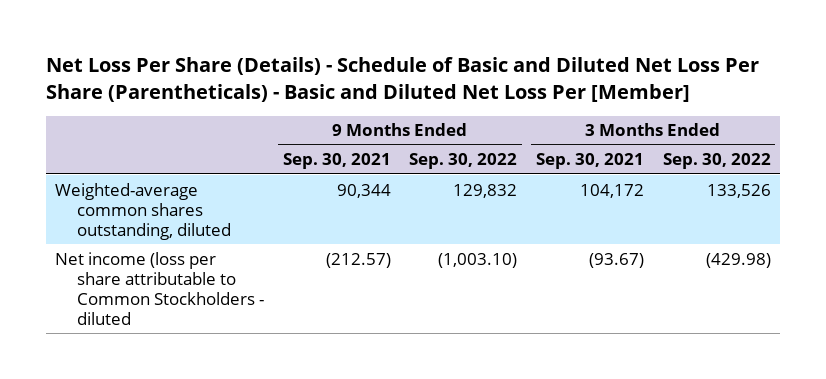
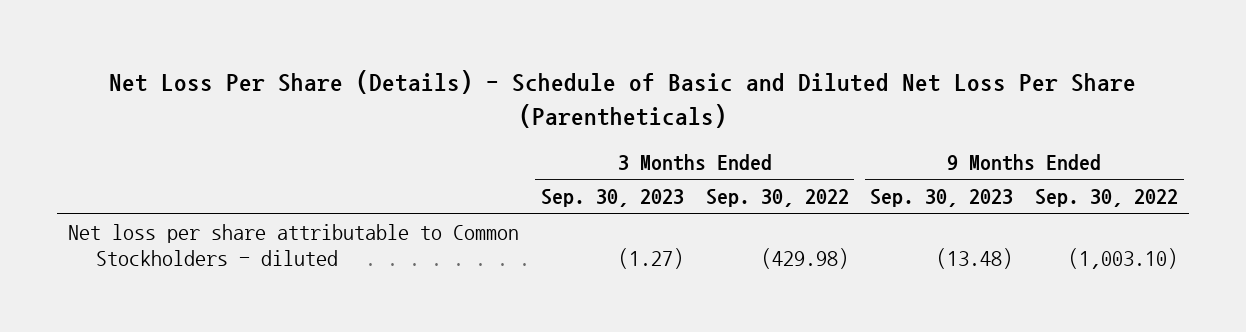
- Net Loss Per Share (Details) - Schedule of Basic and Diluted Net Loss Per Share (Parentheticals) - Basic and Diluted Net Loss Per [Member]
+ Net Loss Per Share (Details) - Schedule of Basic and Diluted Net Loss Per Share (Parentheticals)
- | 9 Months Ended Sep. 30, 2021 | 9 Months Ended Sep. 30, 2022 | 3 Months Ended Sep. 30, 2021 | 3 Months Ended Sep. 30, 2022
+ | 3 Months Ended Sep. 30, 2023 | 3 Months Ended Sep. 30, 2022 | 9 Months Ended Sep. 30, 2023 | 9 Months Ended Sep. 30, 2022
- Weighted-average common shares outstanding, diluted | 90,344 | 129,832 | 104,172 | 133,526
- Net income (loss per share attributable to Common Stockholders - diluted | (212.57) | (1,003.10) | (93.67) | (429.98)
+ Net loss per share attributable to Common Stockholders - diluted | (1.27) | (429.98) | (13.48) | (1,003.10)

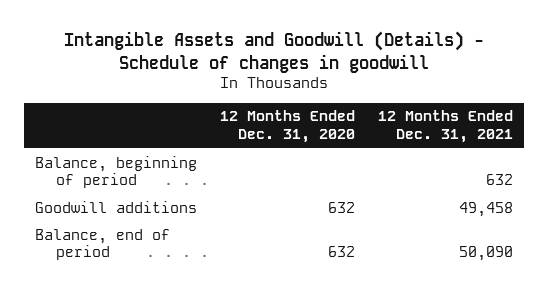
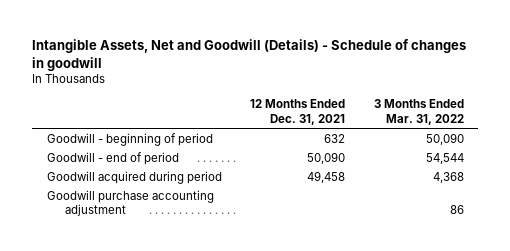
- Intangible Assets and Goodwill (Details) - Schedule of changes in goodwill
+ Intangible Assets, Net and Goodwill (Details) - Schedule of changes in goodwill
- | 12 Months Ended Dec. 31, 2020 | 12 Months Ended Dec. 31, 2021
+ | 12 Months Ended Dec. 31, 2021 | 3 Months Ended Mar. 31, 2022
- Balance, beginning of period | | 632
- Goodwill additions | 632 | 49,458
- Balance, end of period | 632 | 50,090
+ Goodwill - beginning of period | 632 | 50,090
+ Goodwill - end of period | 50,090 | 54,544
+ Goodwill acquired during period | 49,458 | 4,368
+ Goodwill purchase accounting adjustment | | 86

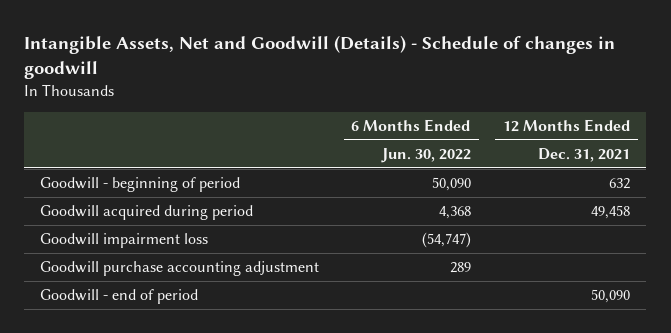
- | 12 Months Ended Dec. 31, 2021 | 3 Months Ended Mar. 31, 2022
+ | 6 Months Ended Jun. 30, 2022 | 12 Months Ended Dec. 31, 2021
+ Goodwill impairment loss | (54,747) |
moved down: Goodwill - end of period | | 50,090

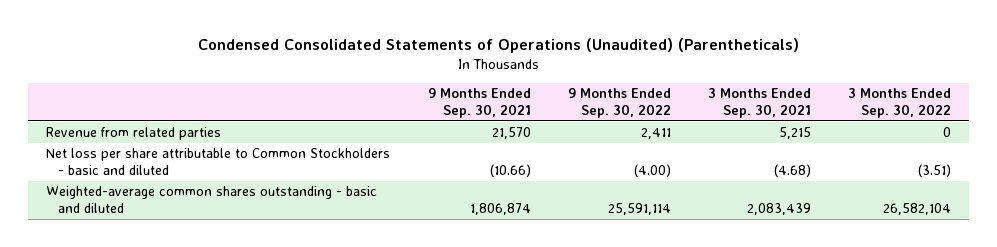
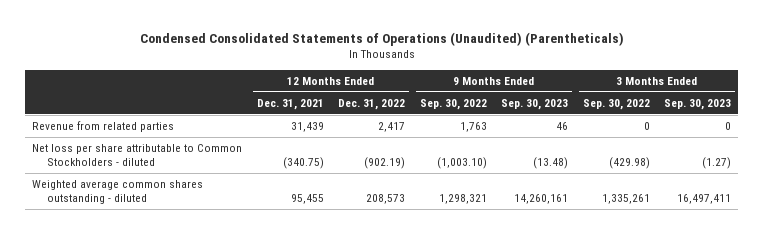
- | 9 Months Ended Sep. 30, 2021 | 9 Months Ended Sep. 30, 2022 | 3 Months Ended Sep. 30, 2021 | 3 Months Ended Sep. 30, 2022
+ | 12 Months Ended Dec. 31, 2021 | 12 Months Ended Dec. 31, 2022 | 9 Months Ended Sep. 30, 2022 | 9 Months Ended Sep. 30, 2023 | 3 Months Ended Sep. 30, 2022 | 3 Months Ended Sep. 30, 2023
- Revenue from related parties | 21,570 | 2,411 | 5,215 | 0
- Net loss per share attributable to Common Stockholders - basic and diluted | (10.66) | (4.00) | (4.68) | (3.51)
- Weighted-average common shares outstanding - basic and diluted | 1,806,874 | 25,591,114 | 2,083,439 | 26,582,104
+ Revenue from related parties | 31,439 | 2,417 | 1,763 | 46 | 0 | 0
+ Net loss per share attributable to Common Stockholders - diluted | (340.75) | (902.19) | (1,003.10) | (13.48) | (429.98) | (1.27)
+ Weighted average common shares outstanding - diluted | 95,455 | 208,573 | 1,298,321 | 14,260,161 | 1,335,261 | 16,497,411

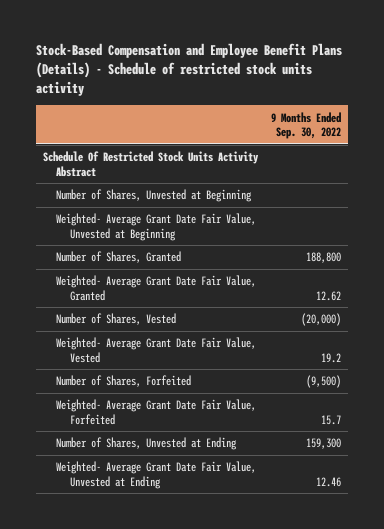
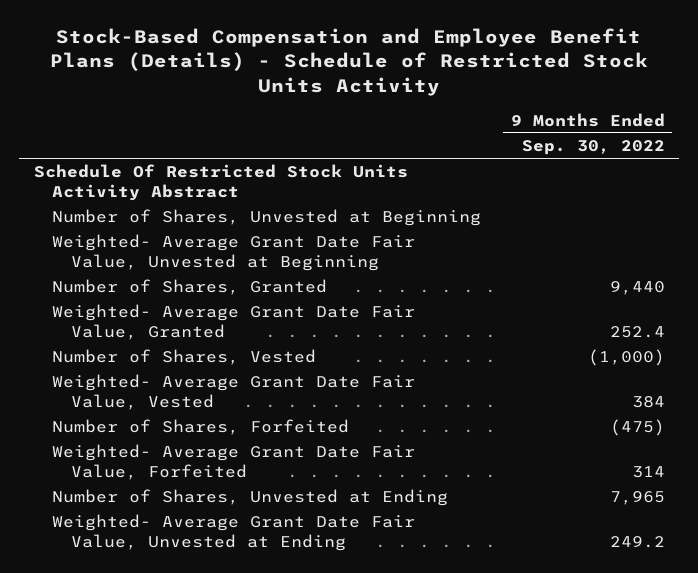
- Stock-Based Compensation and Employee Benefit Plans (Details) - Schedule of restricted stock units activity
+ Stock-Based Compensation and Employee Benefit Plans (Details) - Schedule of Restricted Stock Units Activity
- Number of Shares, Granted | 188,800
- Weighted- Average Grant Date Fair Value, Granted | 12.62
- Number of Shares, Vested | (20,000)
- Weighted- Average Grant Date Fair Value, Vested | 19.2
- Number of Shares, Forfeited | (9,500)
- Weighted- Average Grant Date Fair Value, Forfeited | 15.7
- Number of Shares, Unvested at Ending | 159,300
- Weighted- Average Grant Date Fair Value, Unvested at Ending | 12.46
+ Number of Shares, Granted | 9,440
+ Weighted- Average Grant Date Fair Value, Granted | 252.4
+ Number of Shares, Vested | (1,000)
+ Weighted- Average Grant Date Fair Value, Vested | 384
+ Number of Shares, Forfeited | (475)
+ Weighted- Average Grant Date Fair Value, Forfeited | 314
+ Number of Shares, Unvested at Ending | 7,965
+ Weighted- Average Grant Date Fair Value, Unvested at Ending | 249.2

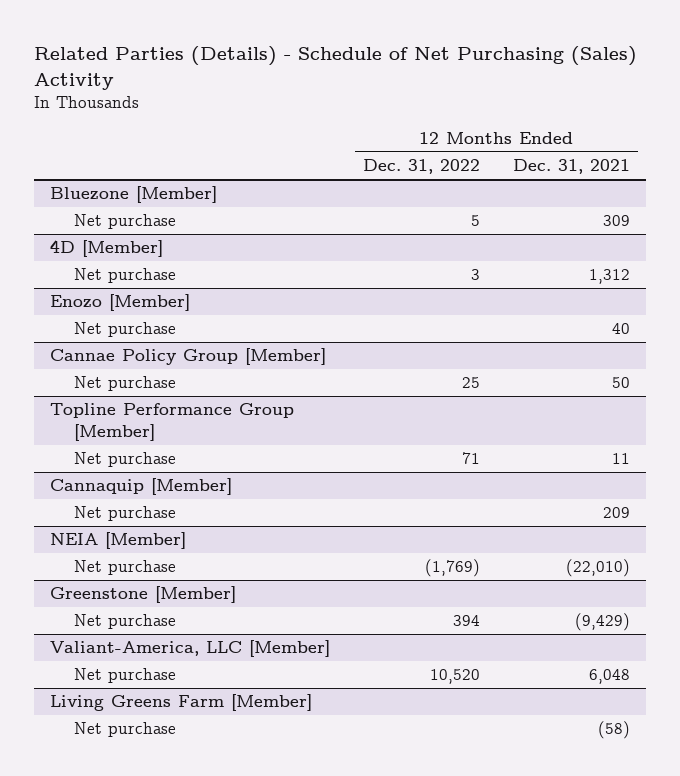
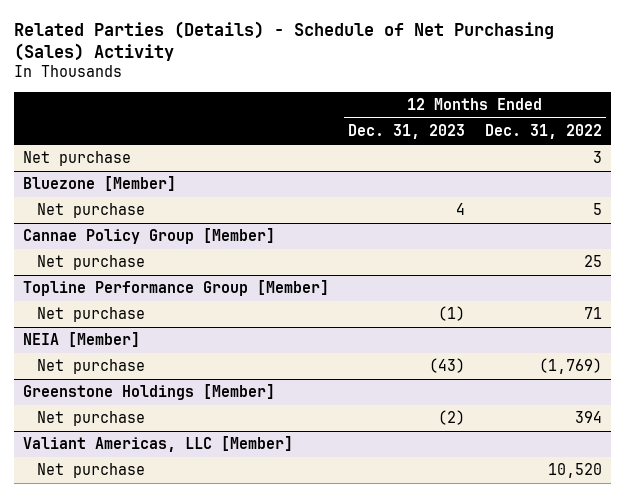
- | 12 Months Ended Dec. 31, 2022 | 12 Months Ended Dec. 31, 2021
+ | 12 Months Ended Dec. 31, 2023 | 12 Months Ended Dec. 31, 2022
+ Net purchase | | 3
- 4D [Member]
- Net purchase | 3 | 1,312
- Enozo [Member]
- Net purchase | | 40
- Cannaquip [Member]
- Net purchase | | 209
- Greenstone [Member]
+ Greenstone Holdings [Member]
- Valiant-America, LLC [Member]
+ Valiant Americas, LLC [Member]
- Living Greens Farm [Member]
- Net purchase | | (58)

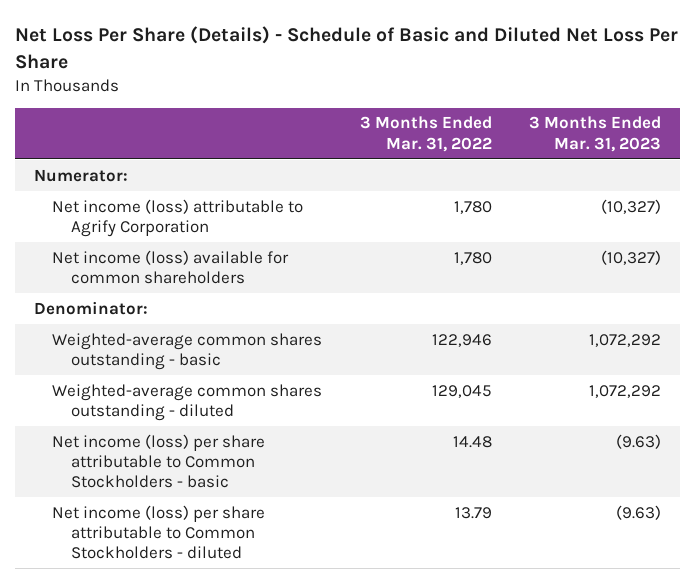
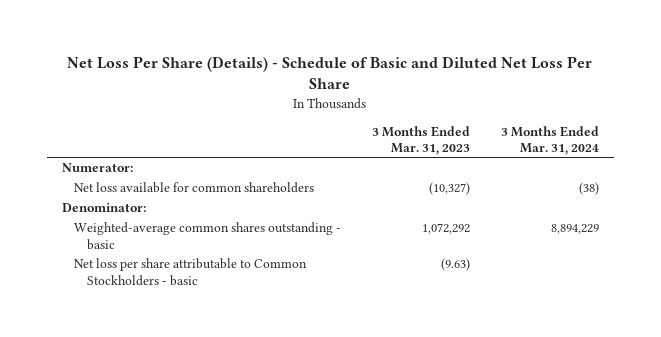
- | 3 Months Ended Mar. 31, 2022 | 3 Months Ended Mar. 31, 2023
+ | 3 Months Ended Mar. 31, 2023 | 3 Months Ended Mar. 31, 2024
- Net income (loss) attributable to Agrify Corporation | 1,780 | (10,327)
- Net income (loss) available for common shareholders | 1,780 | (10,327)
+ Net loss available for common shareholders | (10,327) | (38)
- Weighted-average common shares outstanding - diluted | 129,045 | 1,072,292
- Net income (loss) per share attributable to Common Stockholders - basic | 14.48 | (9.63)
- Net income (loss) per share attributable to Common Stockholders - diluted | 13.79 | (9.63)
+ Net loss per share attributable to Common Stockholders - basic | (9.63) |

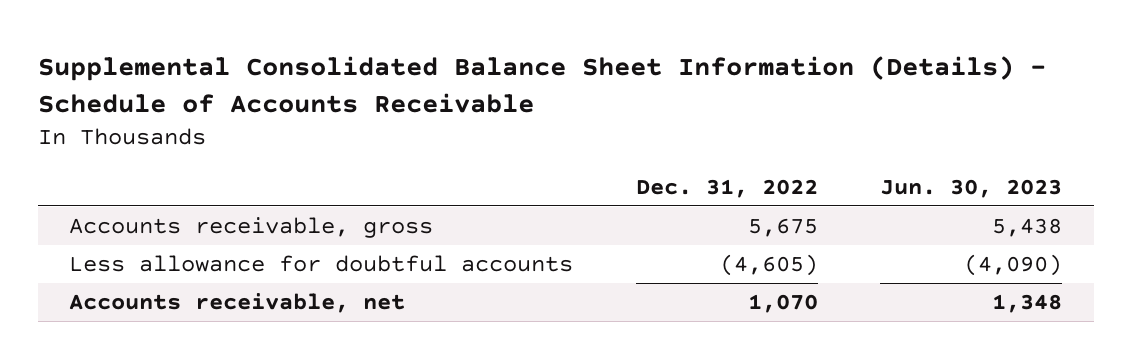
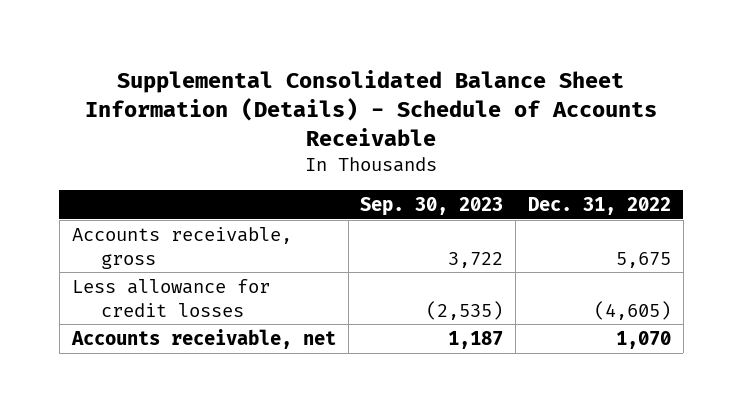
- | Dec. 31, 2022 | Jun. 30, 2023
+ | Sep. 30, 2023 | Dec. 31, 2022
- Less allowance for doubtful accounts | (4,605) | (4,090)
+ Less allowance for credit losses | (2,535) | (4,605)

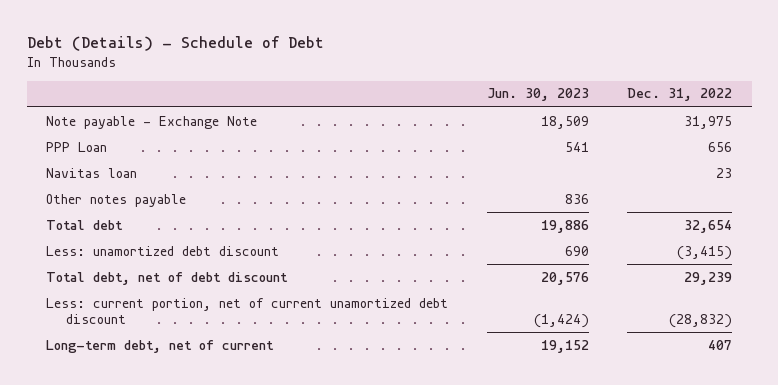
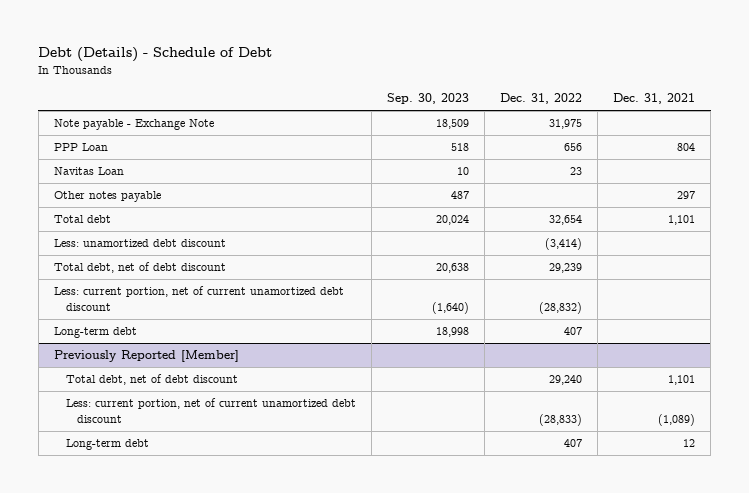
- | Jun. 30, 2023 | Dec. 31, 2022
+ | Sep. 30, 2023 | Dec. 31, 2022 | Dec. 31, 2021
- Navitas loan | | 23
+ Navitas Loan | 10 | 23 |
- Less: unamortized debt discount | 690 | (3,415)
+ Less: unamortized debt discount | | (3,414) |
- Long-term debt, net of current | 19,152 | 407
+ Long-term debt | 18,998 | 407 |
+ Previously Reported [Member]
+ Total debt, net of debt discount | | 29,240 | 1,101
+ Less: current portion, net of current unamortized debt discount | | (28,833) | (1,089)
+ Long-term debt | | 407 | 12

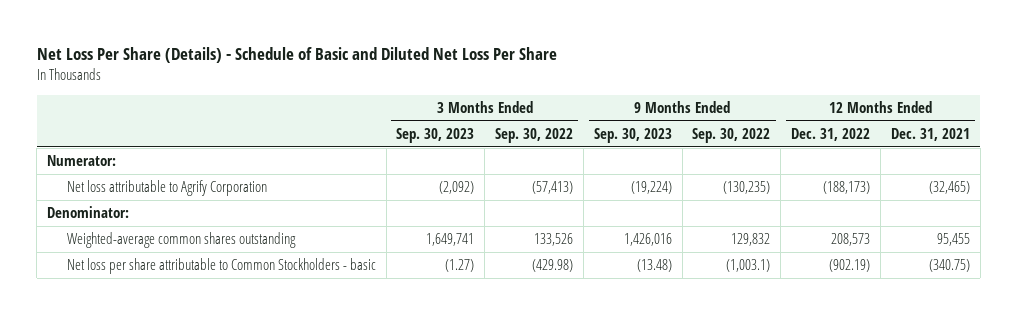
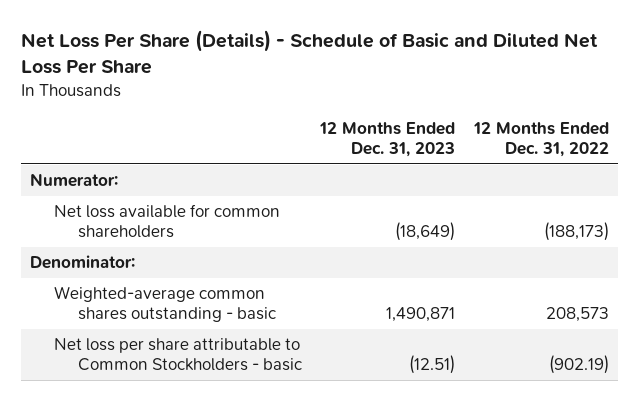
- | 3 Months Ended Sep. 30, 2023 | 3 Months Ended Sep. 30, 2022 | 9 Months Ended Sep. 30, 2023 | 9 Months Ended Sep. 30, 2022 | 12 Months Ended Dec. 31, 2022 | 12 Months Ended Dec. 31, 2021
+ | 12 Months Ended Dec. 31, 2023 | 12 Months Ended Dec. 31, 2022
- Net loss attributable to Agrify Corporation | (2,092) | (57,413) | (19,224) | (130,235) | (188,173) | (32,465)
+ Net loss available for common shareholders | (18,649) | (188,173)
- Weighted-average common shares outstanding | 1,649,741 | 133,526 | 1,426,016 | 129,832 | 208,573 | 95,455
+ Weighted-average common shares outstanding - basic | 1,490,871 | 208,573

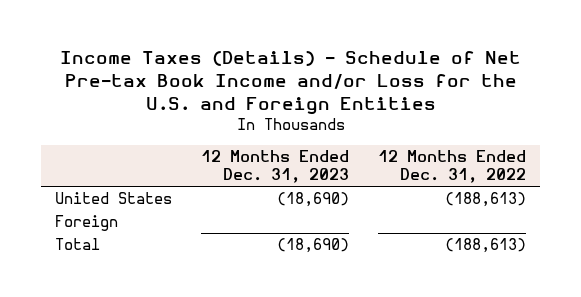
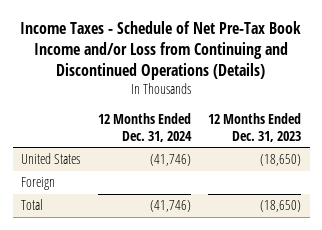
- Income Taxes (Details) - Schedule of Net Pre-tax Book Income and/or Loss for the U.S. and Foreign Entities
+ Income Taxes - Schedule of Net Pre-Tax Book Income and/or Loss from Continuing and Discontinued Operations (Details)
- | 12 Months Ended Dec. 31, 2023 | 12 Months Ended Dec. 31, 2022
+ | 12 Months Ended Dec. 31, 2024 | 12 Months Ended Dec. 31, 2023
- United States | (18,690) | (188,613)
+ United States | (41,746) | (18,650)
- Total | (18,690) | (188,613)
+ Total | (41,746) | (18,650)

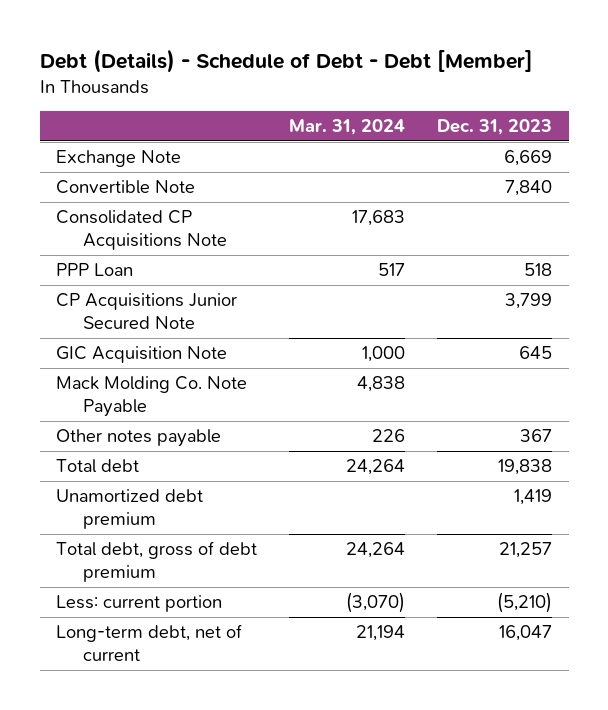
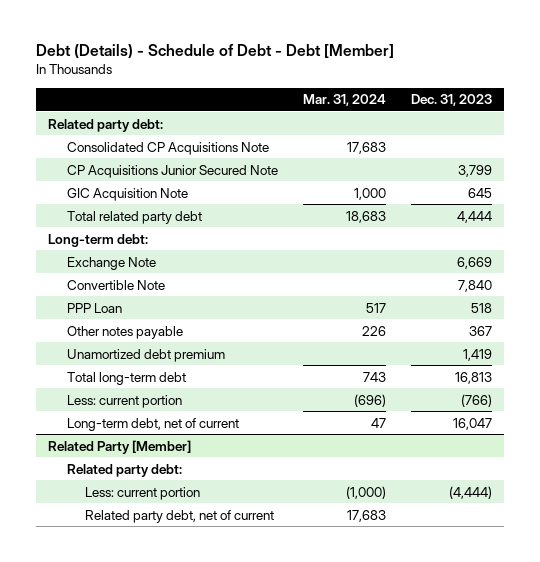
+ Related party debt:
- Mack Molding Co. Note Payable | 4,838 |
+ Total related party debt | 18,683 | 4,444
+ Long-term debt:
moved down: Exchange Note | | 6,669
moved down: Convertible Note | | 7,840
moved down: PPP Loan | 517 | 518
- Total debt | 24,264 | 19,838
- Total debt, gross of debt premium | 24,264 | 21,257
- Less: current portion | (3,070) | (5,210)
- Long-term debt, net of current | 21,194 | 16,047
+ Total long-term debt | 743 | 16,813
+ Less: current portion | (696) | (766)
+ Long-term debt, net of current | 47 | 16,047
+ Related Party [Member]
+ Related party debt:
+ Less: current portion | (1,000) | (4,444)
+ Related party debt, net of current | 17,683 |

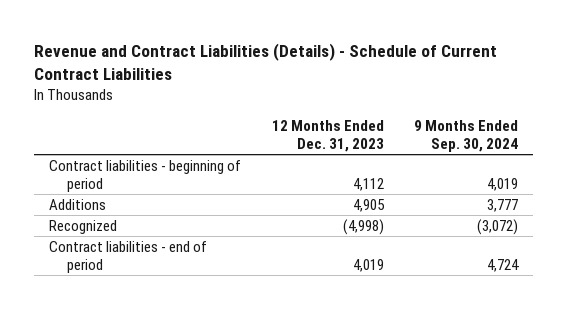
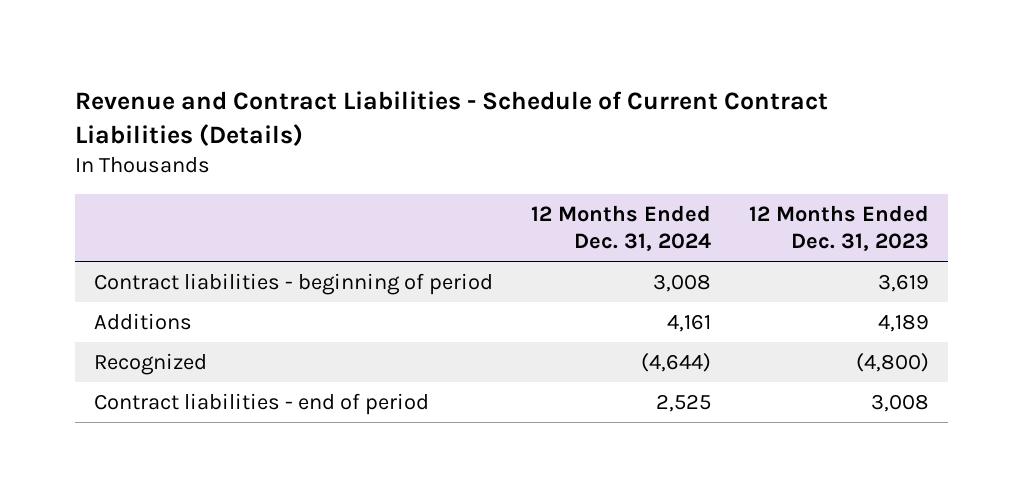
- Revenue and Contract Liabilities (Details) - Schedule of Current Contract Liabilities
+ Revenue and Contract Liabilities - Schedule of Current Contract Liabilities (Details)
- | 12 Months Ended Dec. 31, 2023 | 9 Months Ended Sep. 30, 2024
+ | 12 Months Ended Dec. 31, 2024 | 12 Months Ended Dec. 31, 2023
- Contract liabilities - beginning of period | 4,112 | 4,019
- Additions | 4,905 | 3,777
- Recognized | (4,998) | (3,072)
- Contract liabilities - end of period | 4,019 | 4,724
+ Contract liabilities - beginning of period | 3,008 | 3,619
+ Additions | 4,161 | 4,189
+ Recognized | (4,644) | (4,800)
+ Contract liabilities - end of period | 2,525 | 3,008

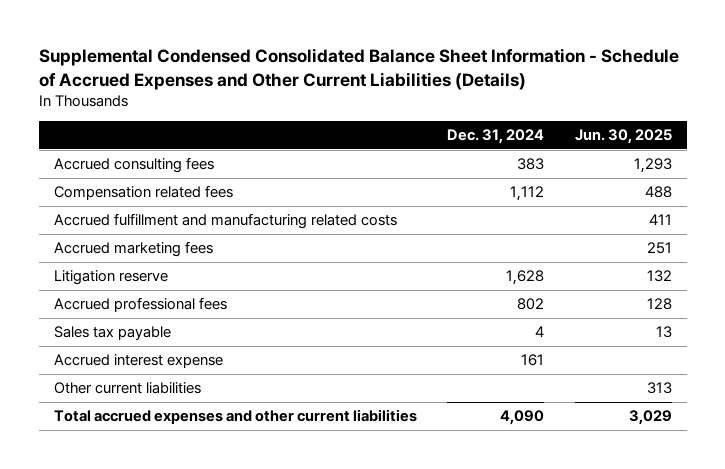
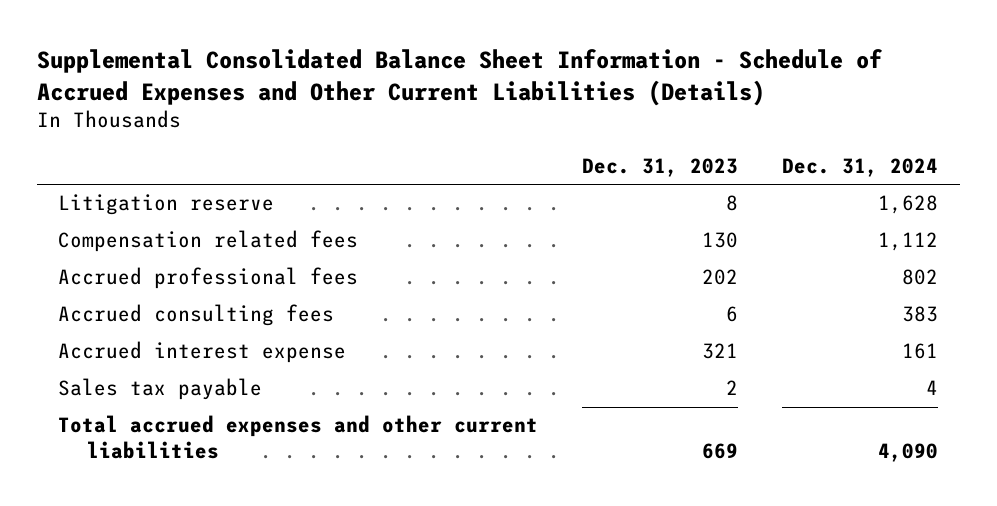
- Supplemental Condensed Consolidated Balance Sheet Information - Schedule of Accrued Expenses and Other Current Liabilities (Details)
+ Supplemental Consolidated Balance Sheet Information - Schedule of Accrued Expenses and Other Current Liabilities (Details)
- | Dec. 31, 2024 | Jun. 30, 2025
+ | Dec. 31, 2023 | Dec. 31, 2024
- Accrued fulfillment and manufacturing related costs | | 411
- Accrued marketing fees | | 251
moved down: Compensation related fees | 130 | 1,112
moved down: Accrued consulting fees | 6 | 383
- Other current liabilities | | 313
moved down: Sales tax payable | 2 | 4

